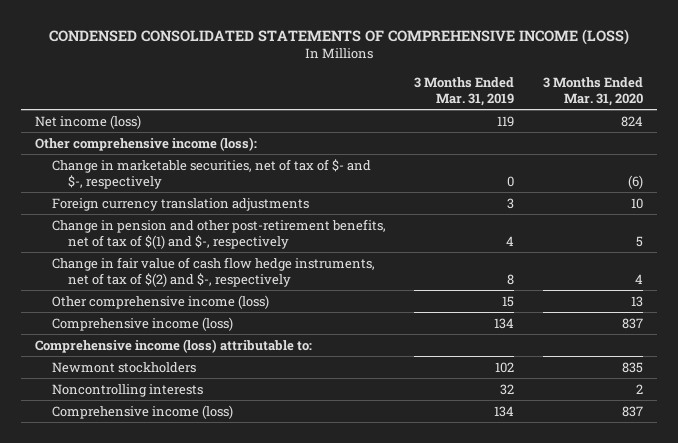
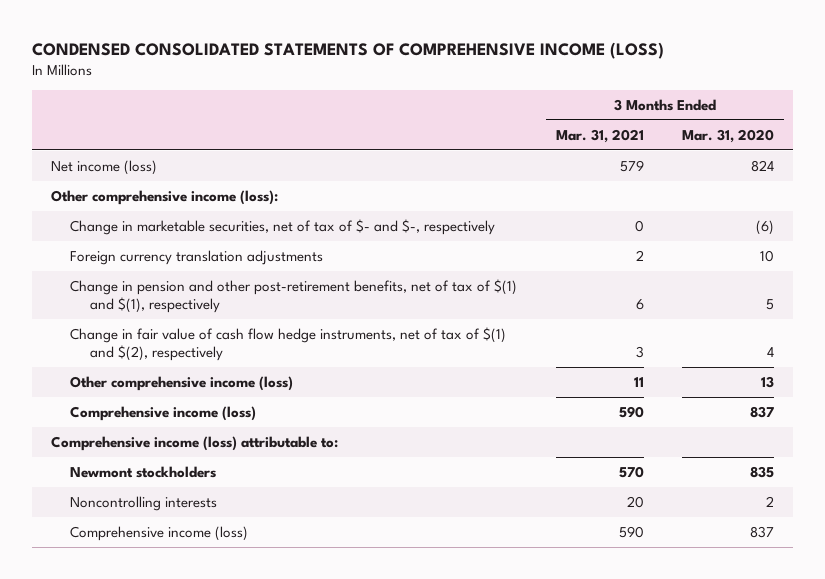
- | 3 Months Ended Mar. 31, 2019 | 3 Months Ended Mar. 31, 2020
+ | 3 Months Ended Mar. 31, 2021 | 3 Months Ended Mar. 31, 2020
- Change in pension and other post-retirement benefits, net of tax of $(1) and $-, respectively | 4 | 5
- Change in fair value of cash flow hedge instruments, net of tax of $(2) and $-, respectively | 8 | 4
+ Change in pension and other post-retirement benefits, net of tax of $(1) and $(1), respectively | 6 | 5
+ Change in fair value of cash flow hedge instruments, net of tax of $(1) and $(2), respectively | 3 | 4

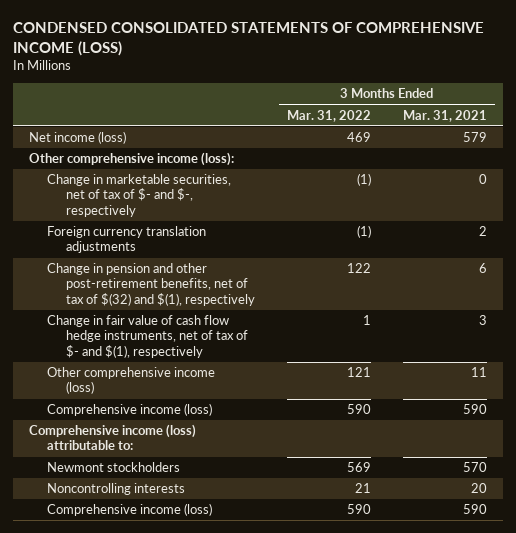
- | 3 Months Ended Mar. 31, 2021 | 3 Months Ended Mar. 31, 2020
+ | 3 Months Ended Mar. 31, 2022 | 3 Months Ended Mar. 31, 2021
- Change in pension and other post-retirement benefits, net of tax of $(1) and $(1), respectively | 6 | 5
- Change in fair value of cash flow hedge instruments, net of tax of $(1) and $(2), respectively | 3 | 4
+ Change in pension and other post-retirement benefits, net of tax of $(32) and $(1), respectively | 122 | 6
+ Change in fair value of cash flow hedge instruments, net of tax of $- and $(1), respectively | 1 | 3

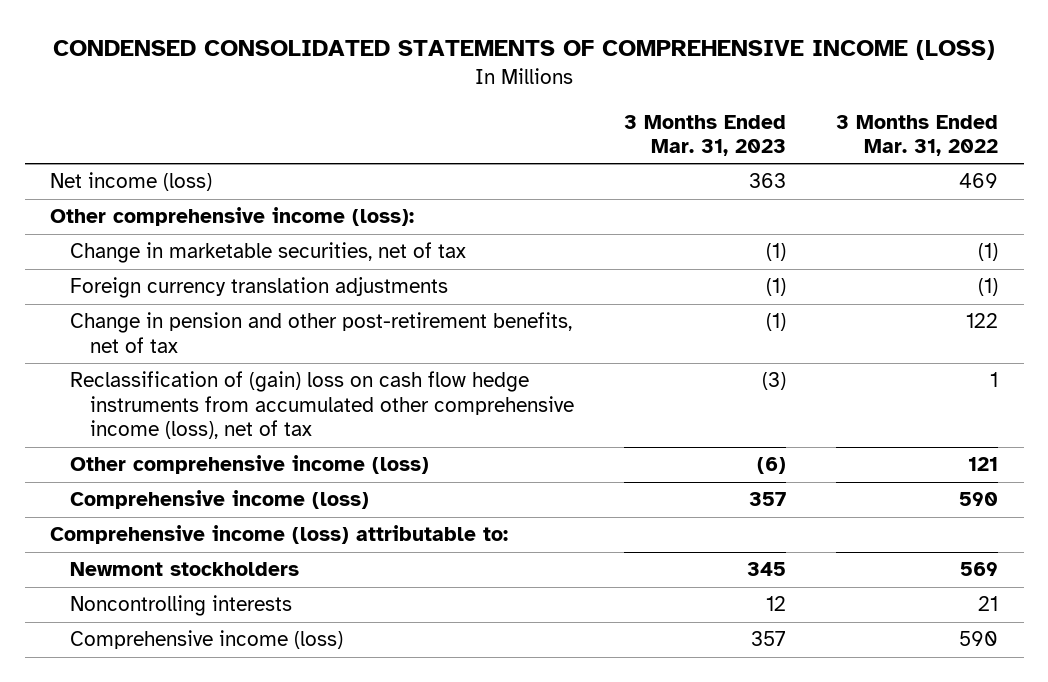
- | 3 Months Ended Mar. 31, 2022 | 3 Months Ended Mar. 31, 2021
+ | 3 Months Ended Mar. 31, 2023 | 3 Months Ended Mar. 31, 2022
- Change in marketable securities, net of tax of $- and $-, respectively | (1) | 0
+ Change in marketable securities, net of tax | (1) | (1)
- Change in pension and other post-retirement benefits, net of tax of $(32) and $(1), respectively | 122 | 6
- Change in fair value of cash flow hedge instruments, net of tax of $- and $(1), respectively | 1 | 3
+ Change in pension and other post-retirement benefits, net of tax | (1) | 122
+ Reclassification of (gain) loss on cash flow hedge instruments from accumulated other comprehensive income (loss), net of tax | (3) | 1

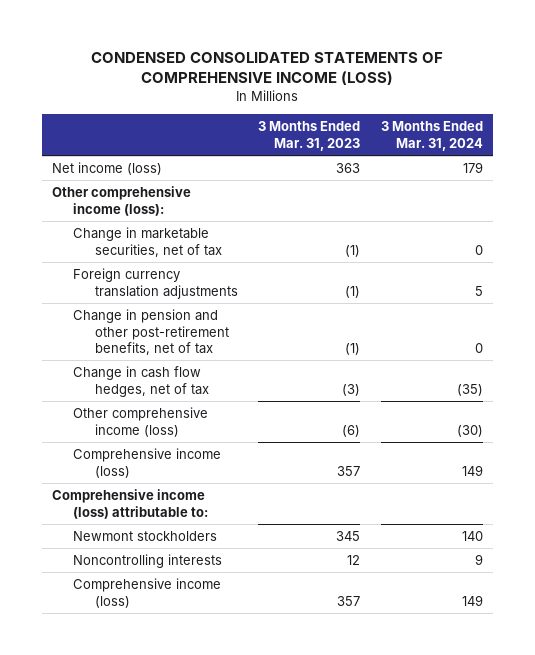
- | 3 Months Ended Mar. 31, 2023 | 3 Months Ended Mar. 31, 2022
+ | 3 Months Ended Mar. 31, 2023 | 3 Months Ended Mar. 31, 2024
- Reclassification of (gain) loss on cash flow hedge instruments from accumulated other comprehensive income (loss), net of tax | (3) | 1
+ Change in cash flow hedges, net of tax | (3) | (35)

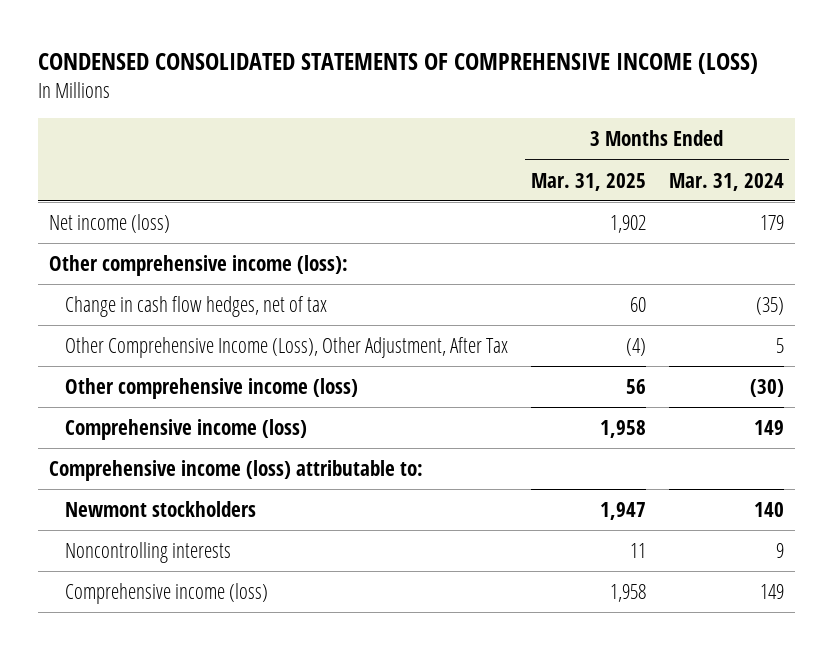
- | 3 Months Ended Mar. 31, 2023 | 3 Months Ended Mar. 31, 2024
+ | 3 Months Ended Mar. 31, 2025 | 3 Months Ended Mar. 31, 2024
- Change in marketable securities, net of tax | (1) | 0
- Foreign currency translation adjustments | (1) | 5
- Change in pension and other post-retirement benefits, net of tax | (1) | 0
+ Other Comprehensive Income (Loss), Other Adjustment, After Tax | (4) | 5

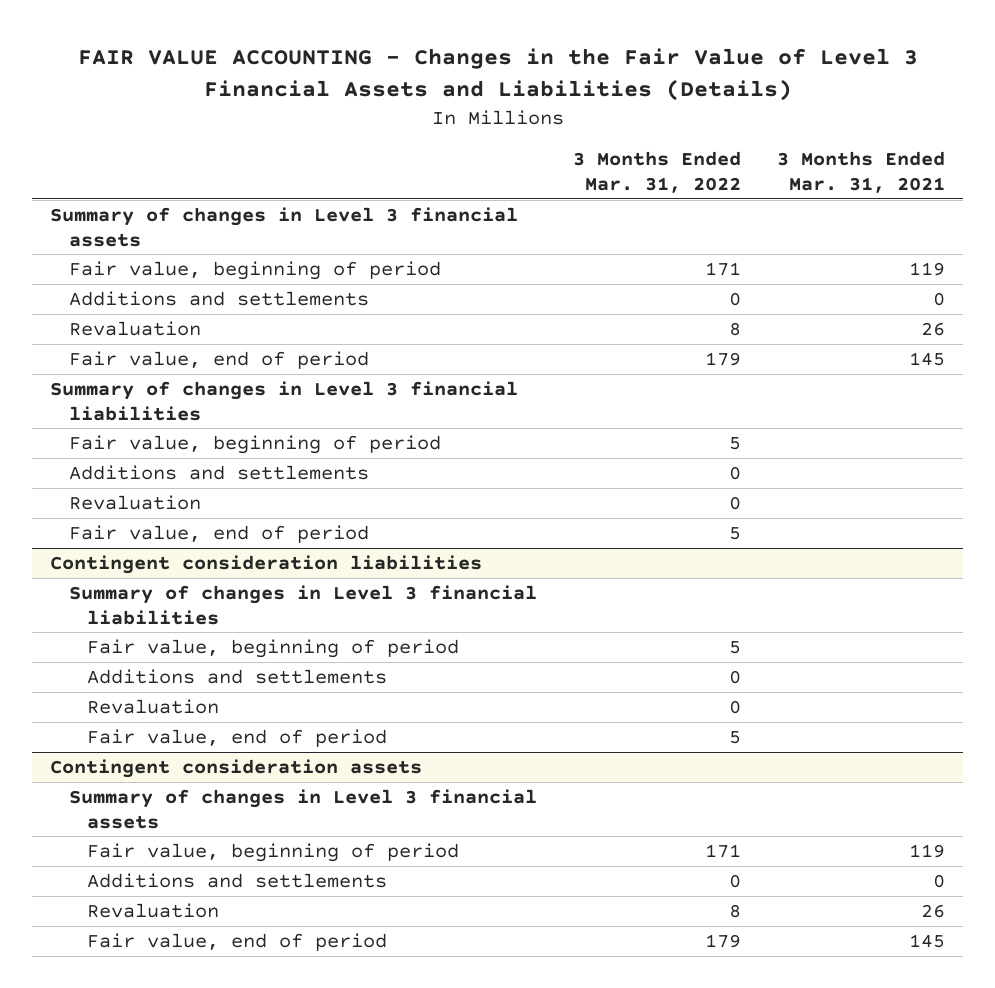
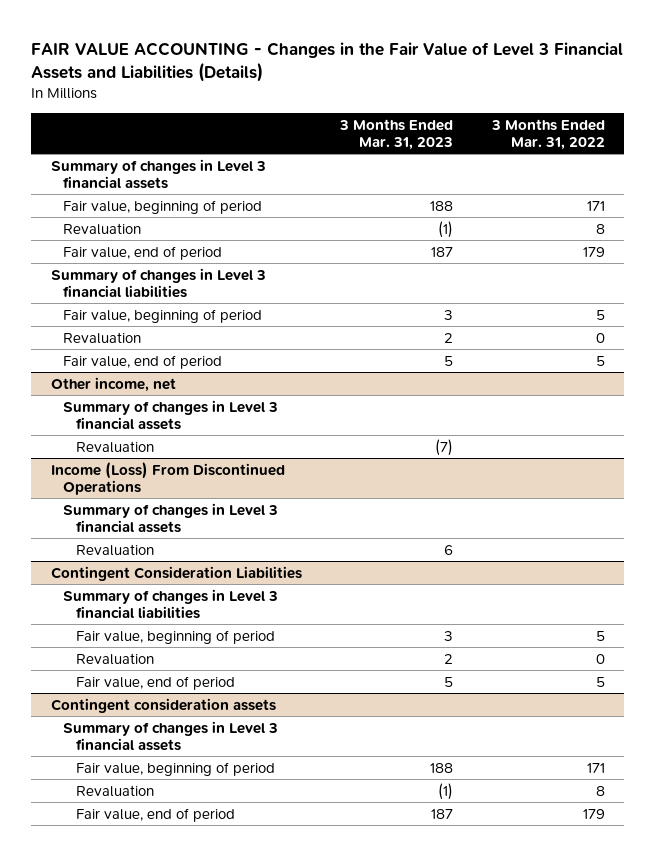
- | 3 Months Ended Mar. 31, 2022 | 3 Months Ended Mar. 31, 2021
+ | 3 Months Ended Mar. 31, 2023 | 3 Months Ended Mar. 31, 2022
- Additions and settlements | 0 | 0
- Additions and settlements | 0 |
- Contingent consideration liabilities
+ Other income, net
+ Summary of changes in Level 3 financial assets
+ Revaluation | (7) |
+ Income (Loss) From Discontinued Operations
+ Summary of changes in Level 3 financial assets
+ Revaluation | 6 |
+ Contingent Consideration Liabilities
- Additions and settlements | 0 |
@ Contingent consideration assets
- Additions and settlements | 0 | 0

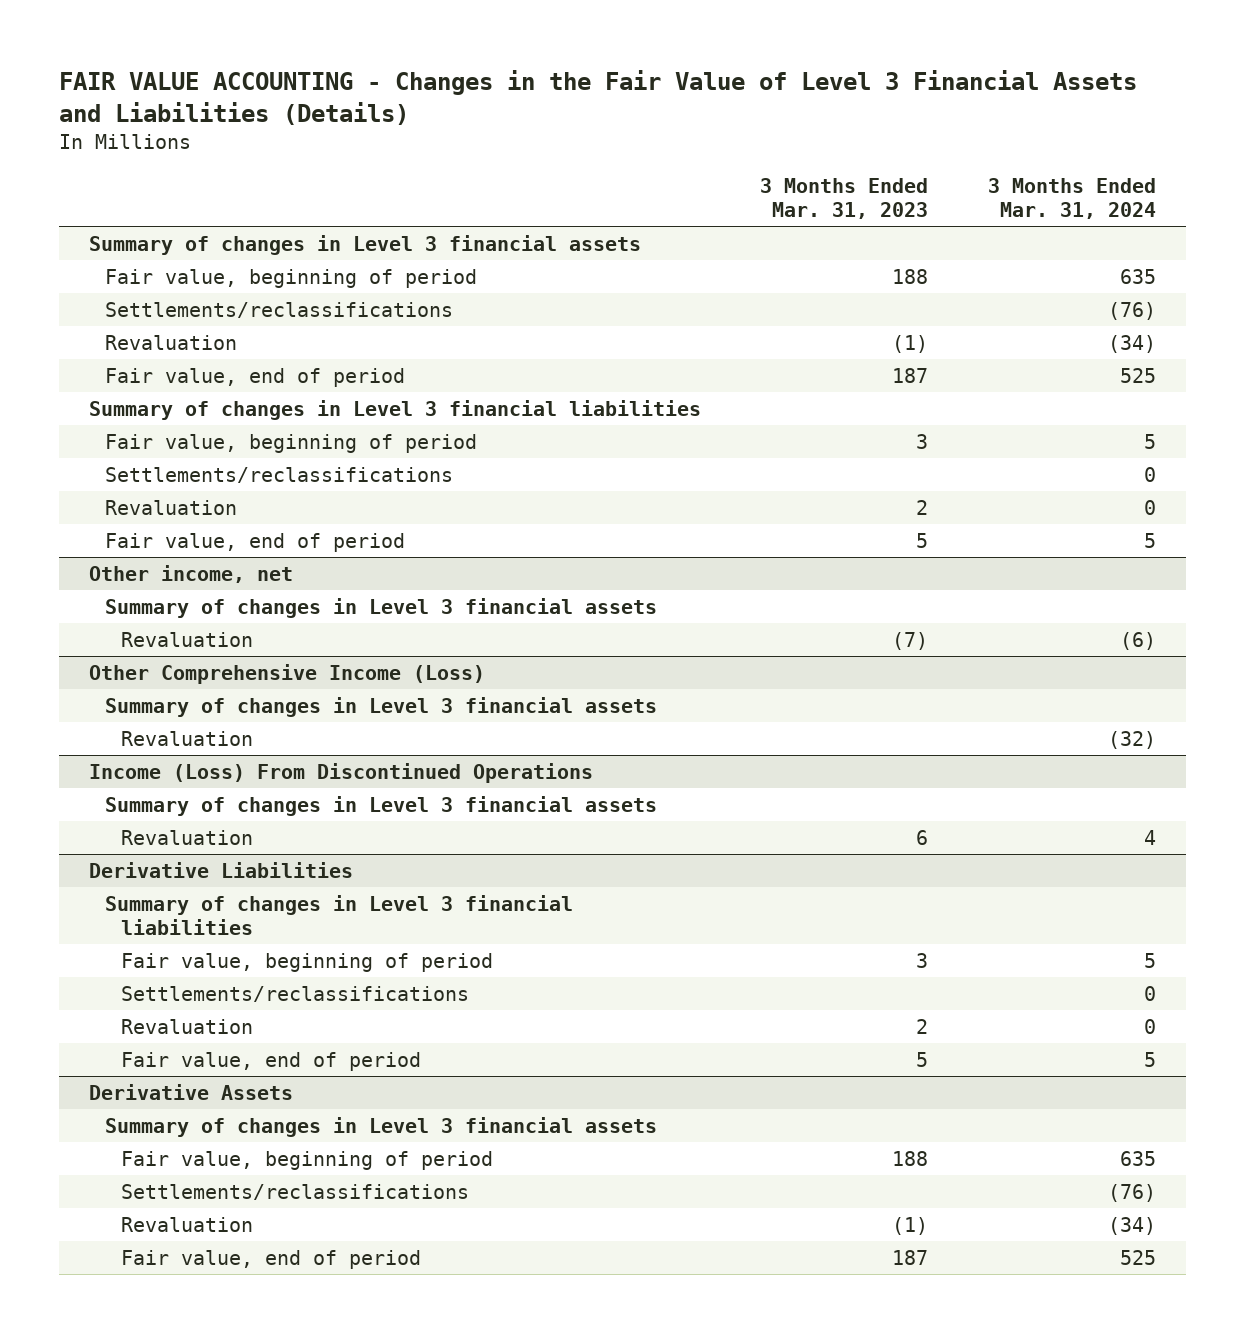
- | 3 Months Ended Mar. 31, 2023 | 3 Months Ended Mar. 31, 2022
+ | 3 Months Ended Mar. 31, 2023 | 3 Months Ended Mar. 31, 2024
+ Settlements/reclassifications | | (76)
+ Settlements/reclassifications | | 0
+ Other Comprehensive Income (Loss)
+ Summary of changes in Level 3 financial assets
+ Revaluation | | (32)
- Contingent Consideration Liabilities
+ Derivative Liabilities
+ Settlements/reclassifications | | 0
- Contingent consideration assets
+ Derivative Assets
+ Settlements/reclassifications | | (76)

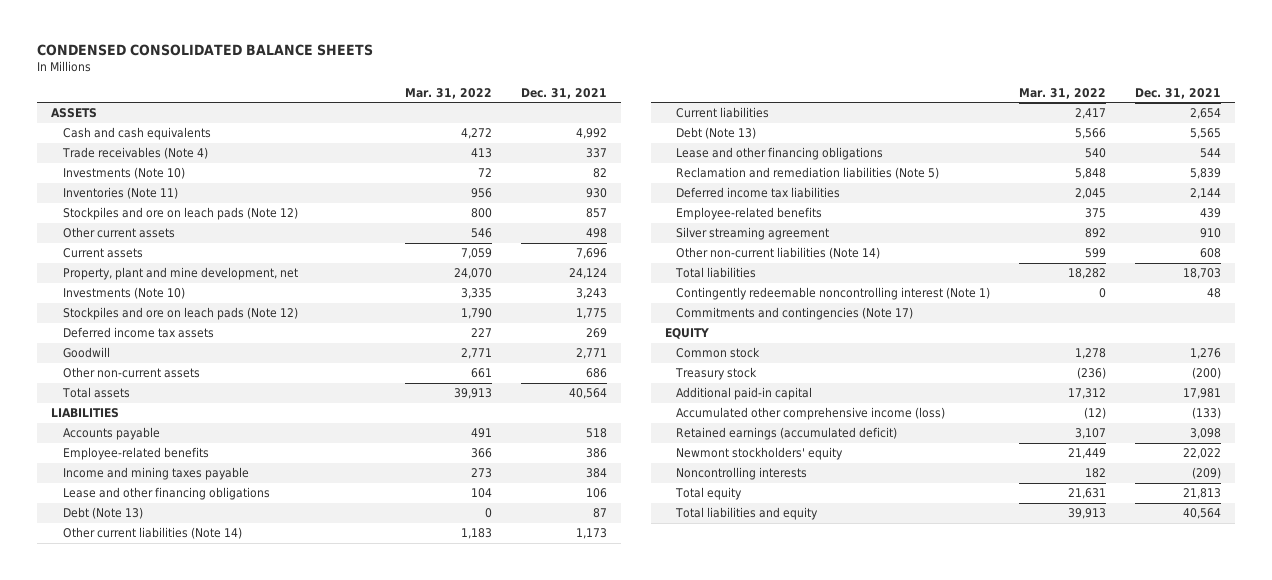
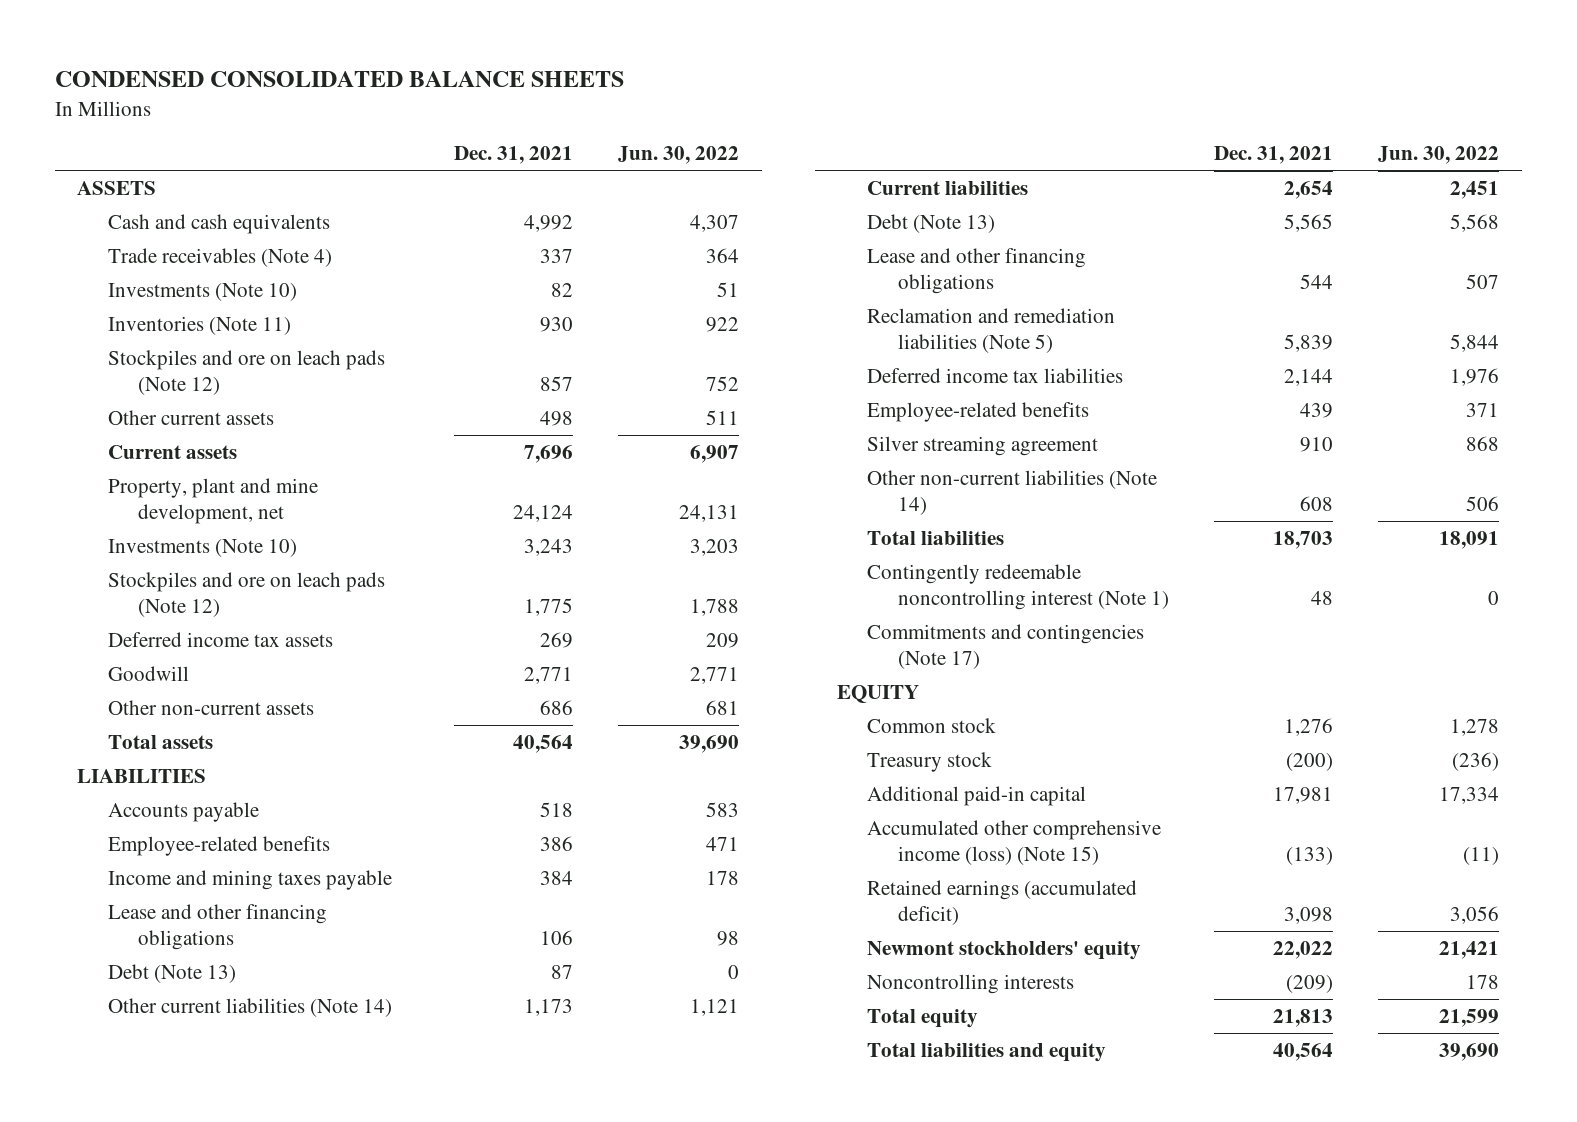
- | Mar. 31, 2022 | Dec. 31, 2021
+ | Dec. 31, 2021 | Jun. 30, 2022
- Accumulated other comprehensive income (loss) | (12) | (133)
+ Accumulated other comprehensive income (loss) (Note 15) | (133) | (11)

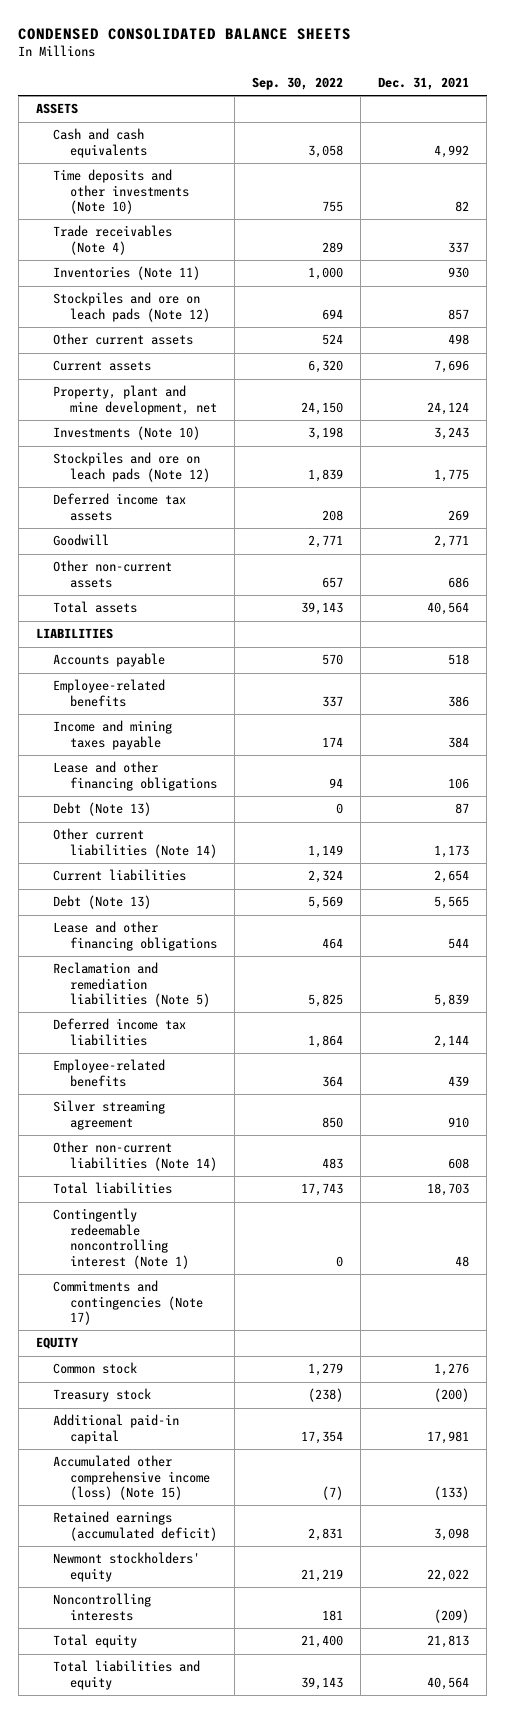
- | Dec. 31, 2021 | Jun. 30, 2022
+ | Sep. 30, 2022 | Dec. 31, 2021
+ Time deposits and other investments (Note 10) | 755 | 82
- Investments (Note 10) | 82 | 51

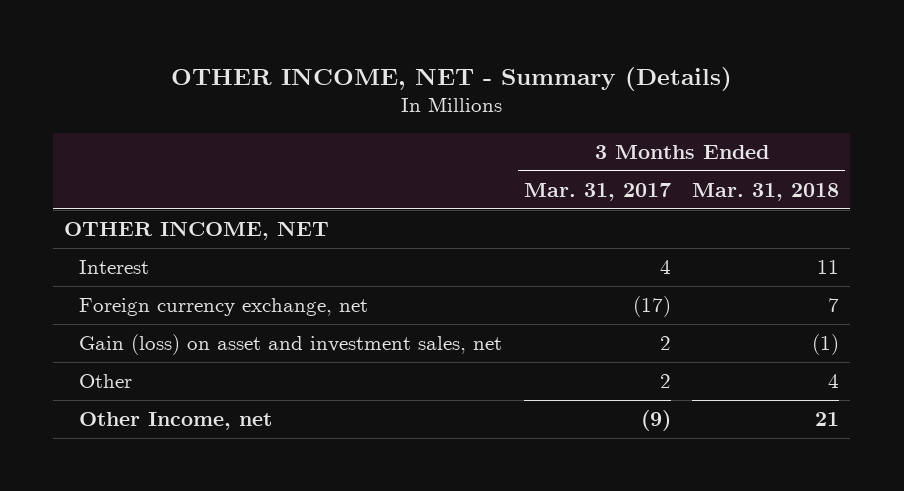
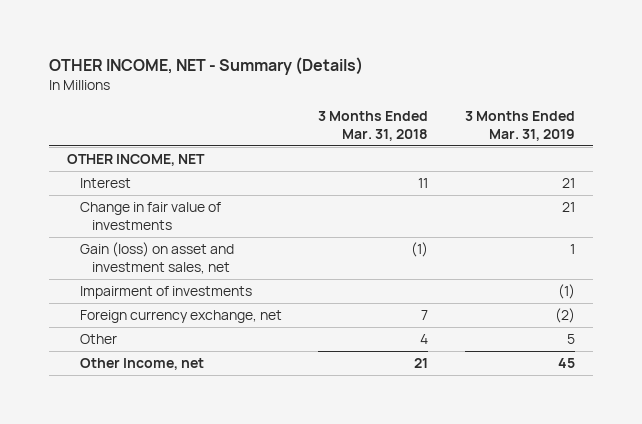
- | 3 Months Ended Mar. 31, 2017 | 3 Months Ended Mar. 31, 2018
+ | 3 Months Ended Mar. 31, 2018 | 3 Months Ended Mar. 31, 2019
+ Change in fair value of investments | | 21
+ Impairment of investments | | (1)
moved down: Foreign currency exchange, net | 7 | (2)

